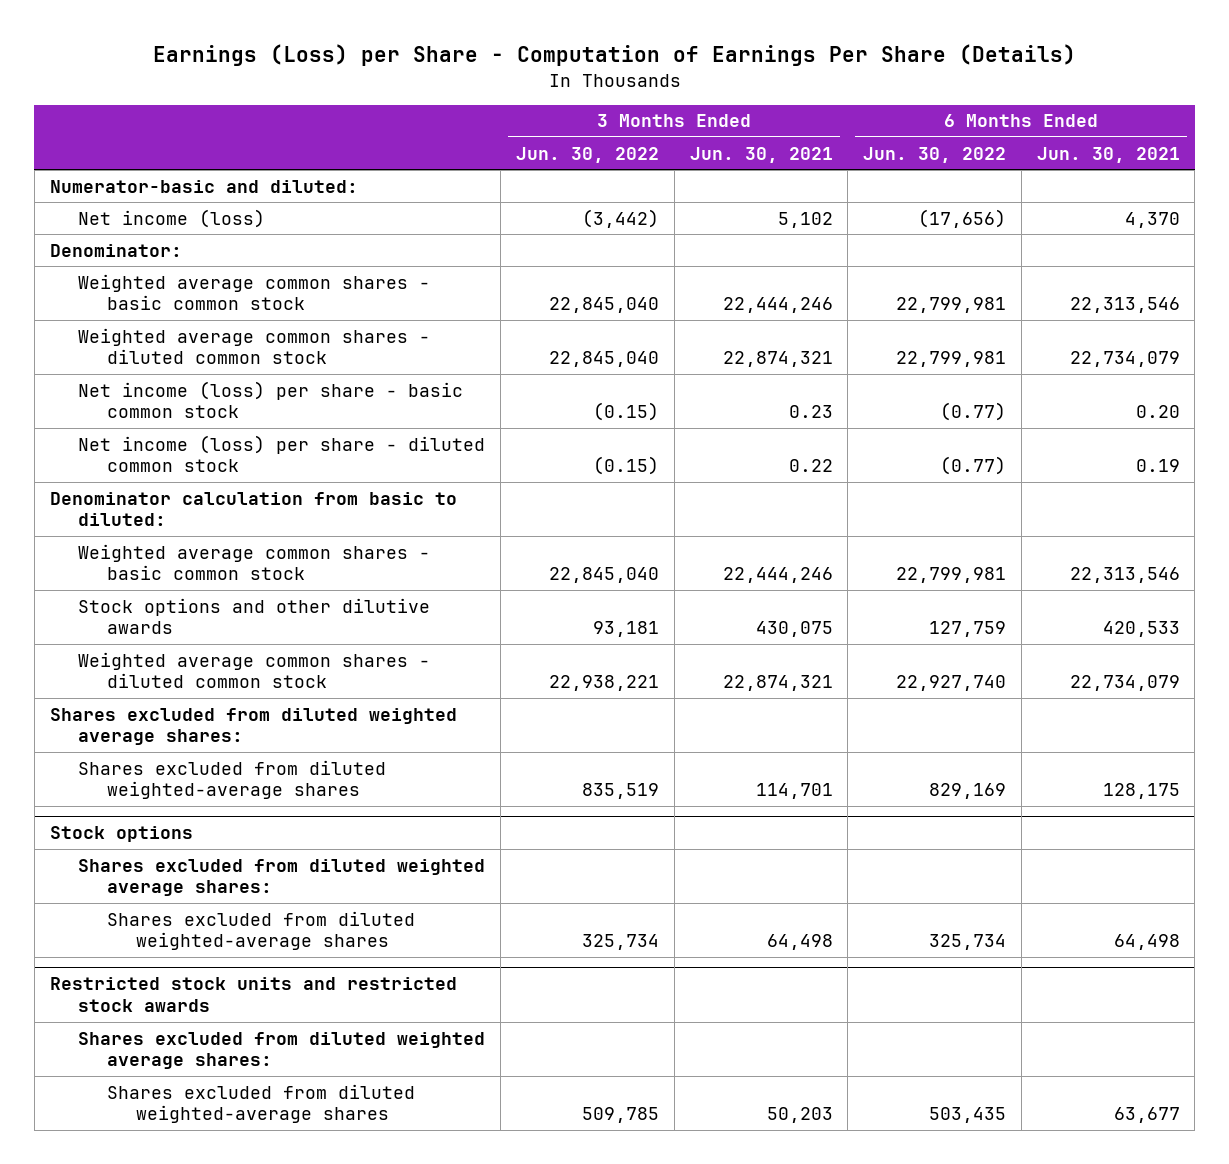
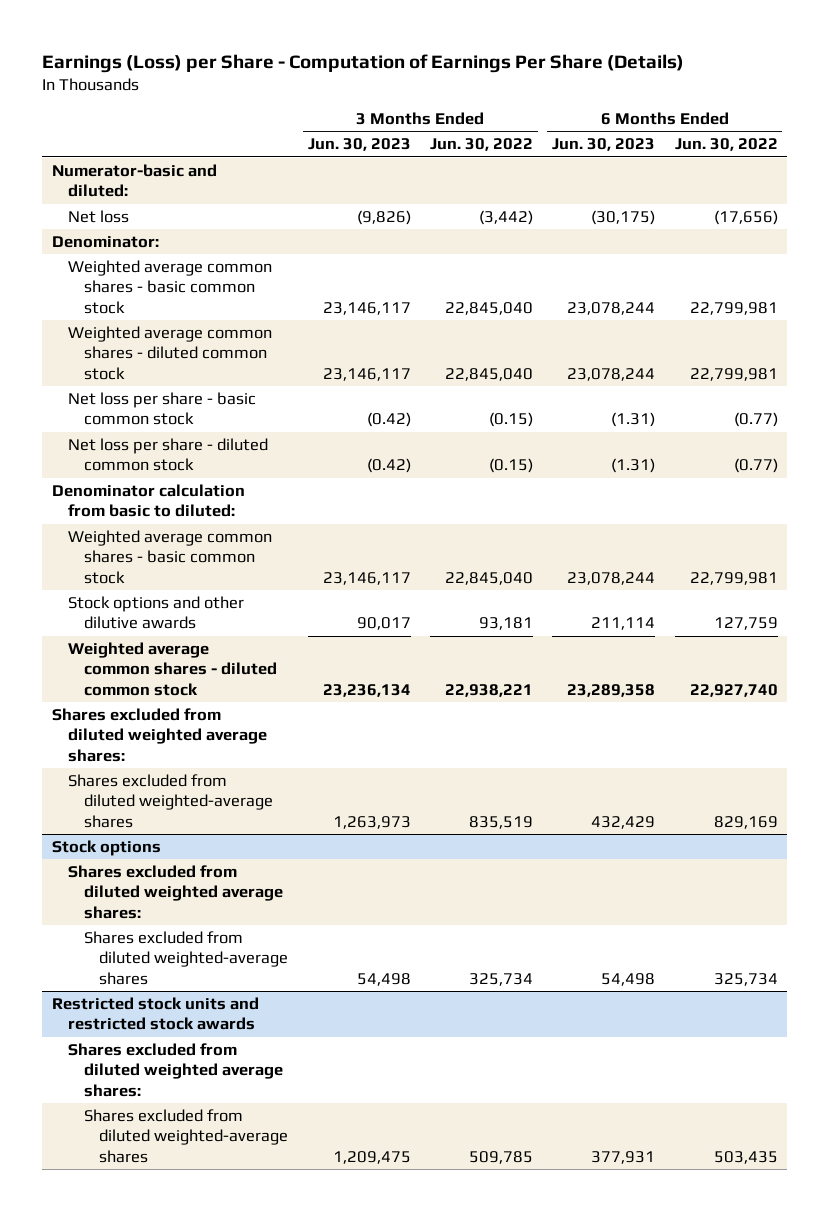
- | 3 Months Ended Jun. 30, 2022 | 3 Months Ended Jun. 30, 2021 | 6 Months Ended Jun. 30, 2022 | 6 Months Ended Jun. 30, 2021
+ | 3 Months Ended Jun. 30, 2023 | 3 Months Ended Jun. 30, 2022 | 6 Months Ended Jun. 30, 2023 | 6 Months Ended Jun. 30, 2022
- Net income (loss) | (3,442) | 5,102 | (17,656) | 4,370
+ Net loss | (9,826) | (3,442) | (30,175) | (17,656)
- Net income (loss) per share - basic common stock | (0.15) | 0.23 | (0.77) | 0.20
- Net income (loss) per share - diluted common stock | (0.15) | 0.22 | (0.77) | 0.19
+ Net loss per share - basic common stock | (0.42) | (0.15) | (1.31) | (0.77)
+ Net loss per share - diluted common stock | (0.42) | (0.15) | (1.31) | (0.77)

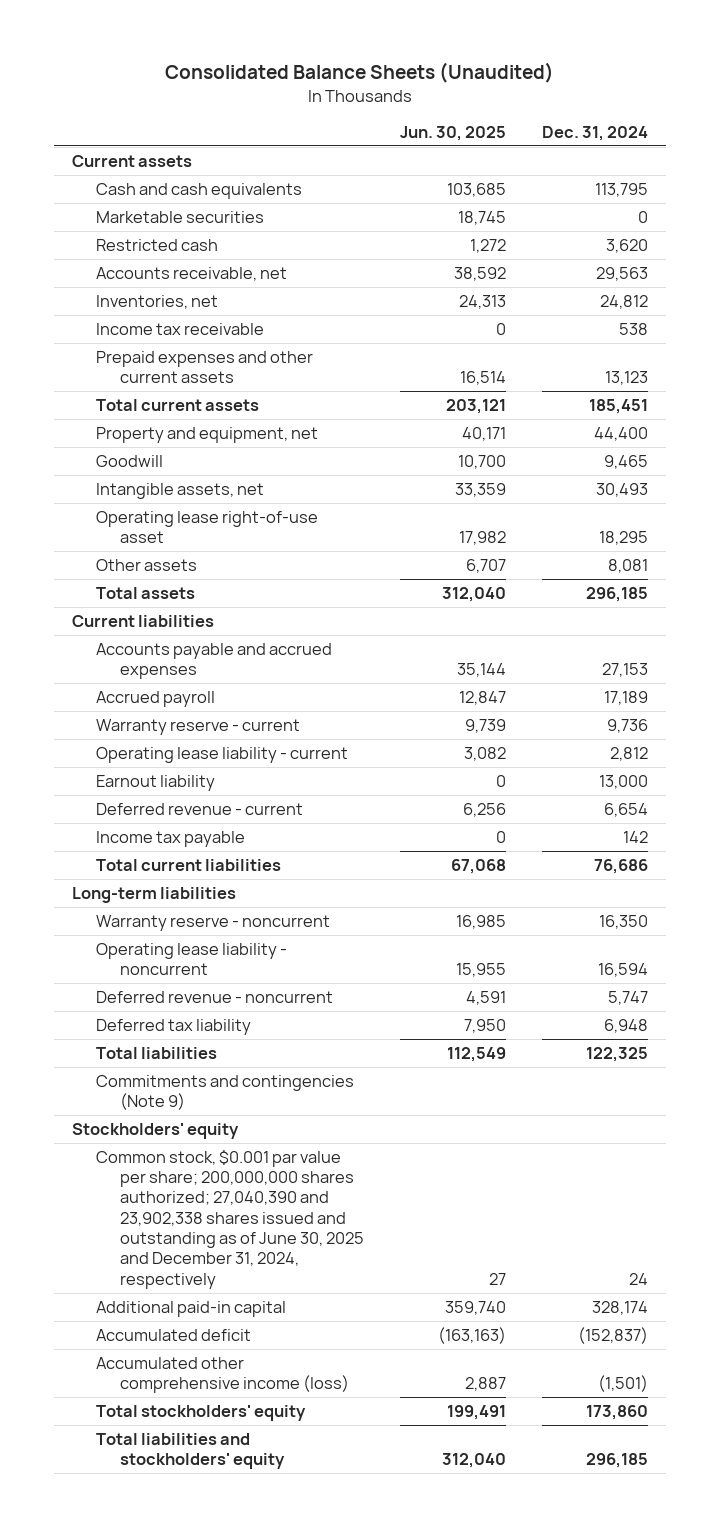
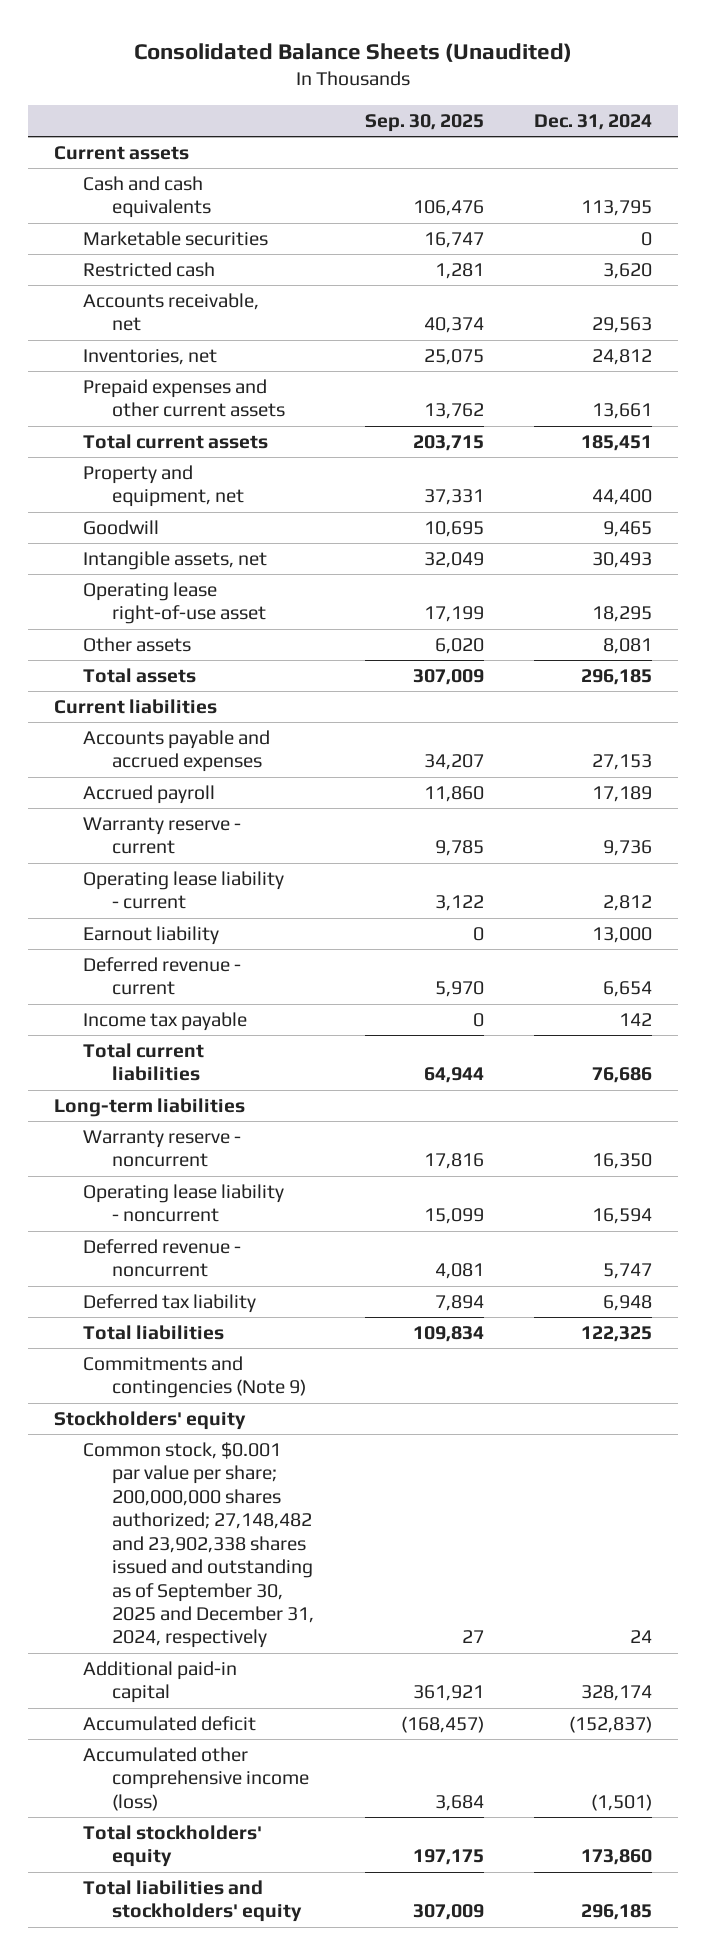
- | Jun. 30, 2025 | Dec. 31, 2024
+ | Sep. 30, 2025 | Dec. 31, 2024
- Income tax receivable | 0 | 538
- Prepaid expenses and other current assets | 16,514 | 13,123
+ Prepaid expenses and other current assets | 13,762 | 13,661
- Common stock, $0.001 par value per share; 200,000,000 shares authorized; 27,040,390 and 23,902,338 shares issued and outstanding as of June 30, 2025 and December 31, 2024, respectively | 27 | 24
+ Common stock, $0.001 par value per share; 200,000,000 shares authorized; 27,148,482 and 23,902,338 shares issued and outstanding as of September 30, 2025 and December 31, 2024, respectively | 27 | 24

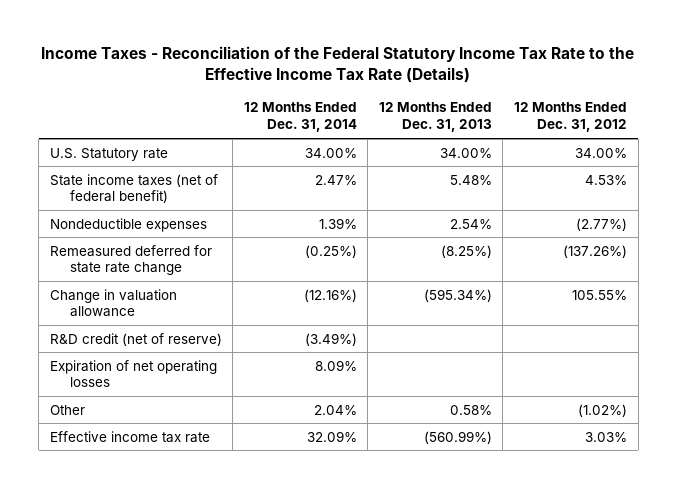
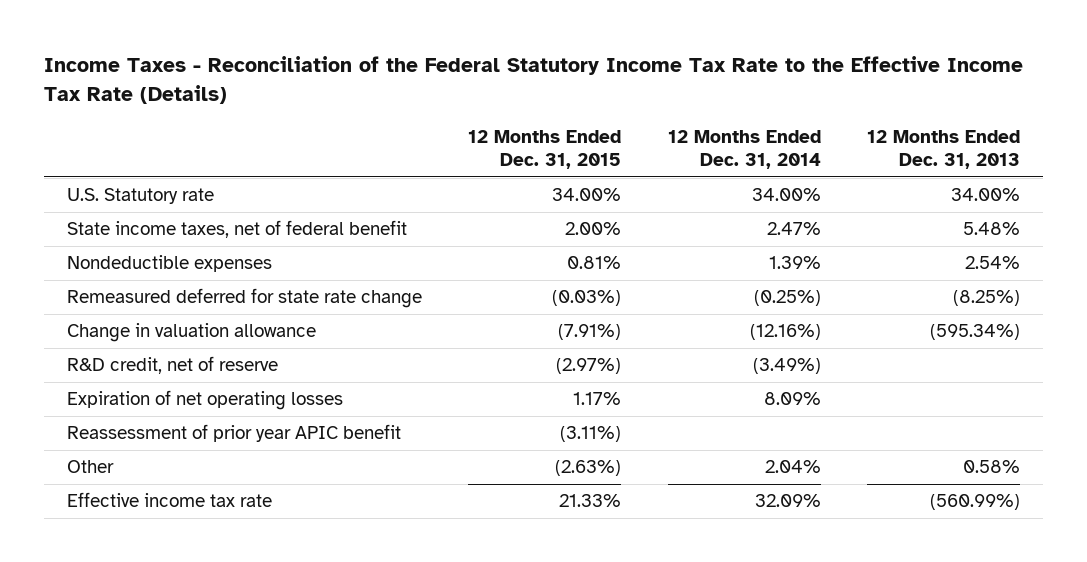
- | 12 Months Ended Dec. 31, 2014 | 12 Months Ended Dec. 31, 2013 | 12 Months Ended Dec. 31, 2012
+ | 12 Months Ended Dec. 31, 2015 | 12 Months Ended Dec. 31, 2014 | 12 Months Ended Dec. 31, 2013
- State income taxes (net of federal benefit) | 2.47% | 5.48% | 4.53%
+ State income taxes, net of federal benefit | 2.00% | 2.47% | 5.48%
- R&D credit (net of reserve) | (3.49%) | |
+ R&D credit, net of reserve | (2.97%) | (3.49%) |
+ Reassessment of prior year APIC benefit | (3.11%) | |

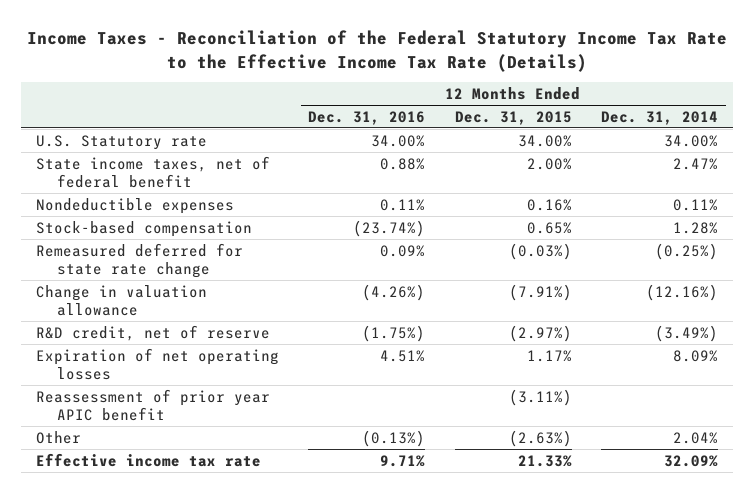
- | 12 Months Ended Dec. 31, 2015 | 12 Months Ended Dec. 31, 2014 | 12 Months Ended Dec. 31, 2013
+ | 12 Months Ended Dec. 31, 2016 | 12 Months Ended Dec. 31, 2015 | 12 Months Ended Dec. 31, 2014
- Nondeductible expenses | 0.81% | 1.39% | 2.54%
+ Nondeductible expenses | 0.11% | 0.16% | 0.11%
+ Stock-based compensation | (23.74%) | 0.65% | 1.28%

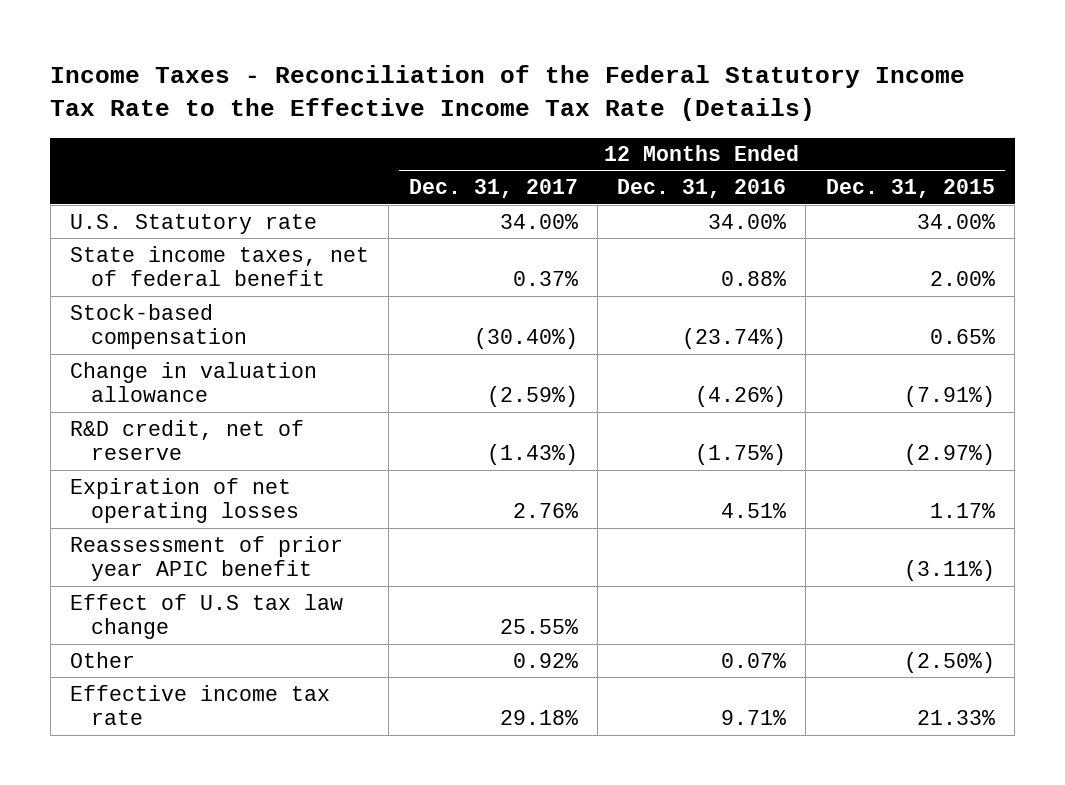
- | 12 Months Ended Dec. 31, 2016 | 12 Months Ended Dec. 31, 2015 | 12 Months Ended Dec. 31, 2014
+ | 12 Months Ended Dec. 31, 2017 | 12 Months Ended Dec. 31, 2016 | 12 Months Ended Dec. 31, 2015
- Nondeductible expenses | 0.11% | 0.16% | 0.11%
- Remeasured deferred for state rate change | 0.09% | (0.03%) | (0.25%)
- Other | (0.13%) | (2.63%) | 2.04%
+ Effect of U.S tax law change | 25.55% | |
+ Other | 0.92% | 0.07% | (2.50%)

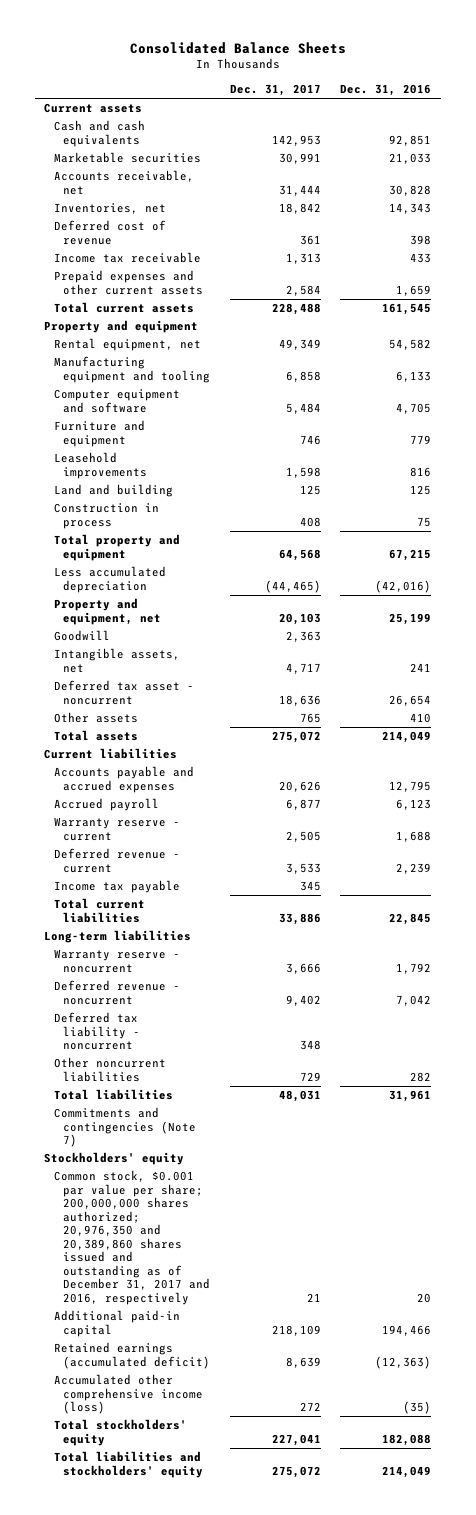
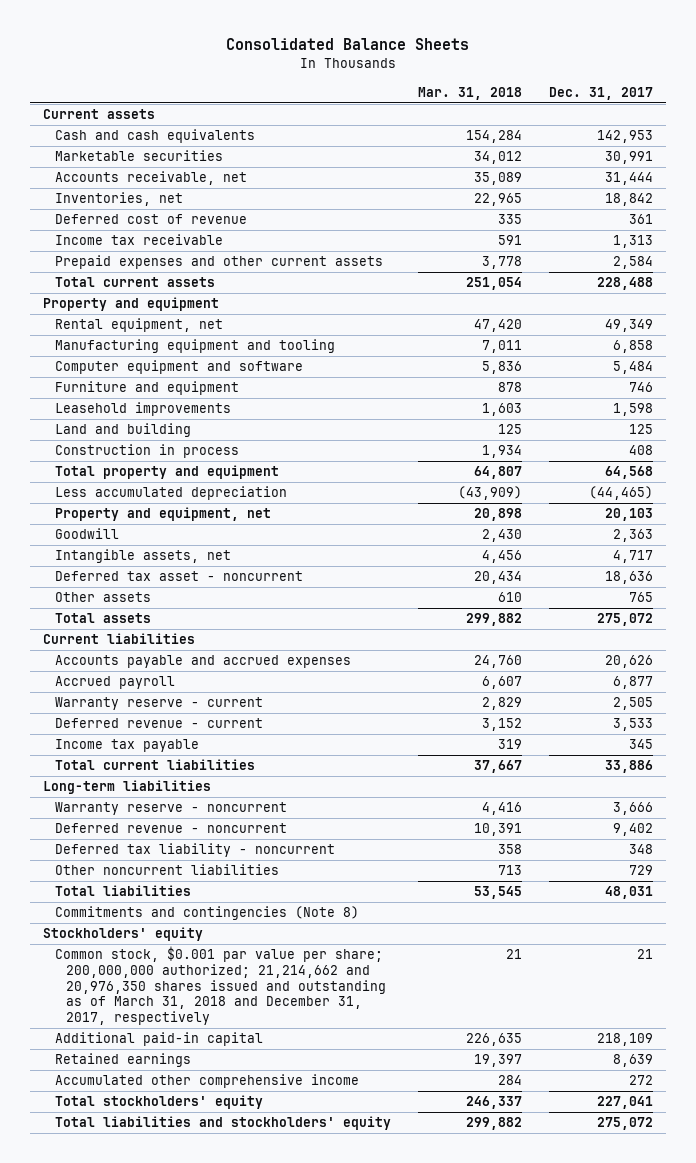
- | Dec. 31, 2017 | Dec. 31, 2016
+ | Mar. 31, 2018 | Dec. 31, 2017
- Commitments and contingencies (Note 7)
+ Commitments and contingencies (Note 8)
- Common stock, $0.001 par value per share; 200,000,000 shares authorized; 20,976,350 and 20,389,860 shares issued and outstanding as of December 31, 2017 and 2016, respectively | 21 | 20
+ Common stock, $0.001 par value per share; 200,000,000 authorized; 21,214,662 and 20,976,350 shares issued and outstanding as of March 31, 2018 and December 31, 2017, respectively | 21 | 21
- Retained earnings (accumulated deficit) | 8,639 | (12,363)
- Accumulated other comprehensive income (loss) | 272 | (35)
+ Retained earnings | 19,397 | 8,639
+ Accumulated other comprehensive income | 284 | 272

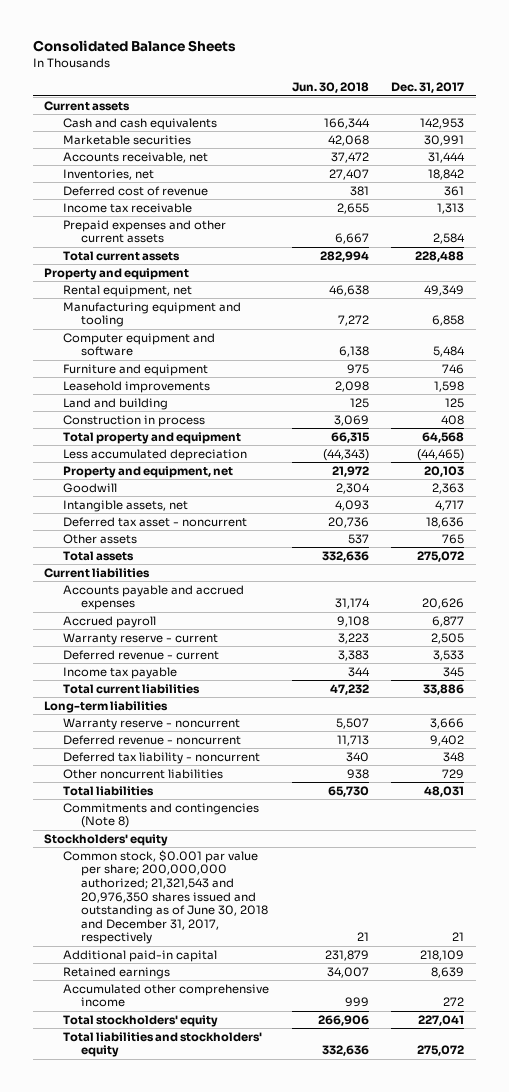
- | Mar. 31, 2018 | Dec. 31, 2017
+ | Jun. 30, 2018 | Dec. 31, 2017
- Common stock, $0.001 par value per share; 200,000,000 authorized; 21,214,662 and 20,976,350 shares issued and outstanding as of March 31, 2018 and December 31, 2017, respectively | 21 | 21
+ Common stock, $0.001 par value per share; 200,000,000 authorized; 21,321,543 and 20,976,350 shares issued and outstanding as of June 30, 2018 and December 31, 2017, respectively | 21 | 21

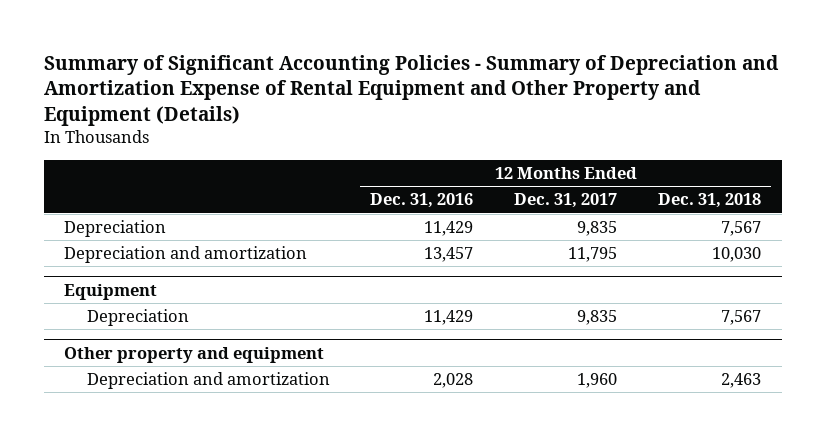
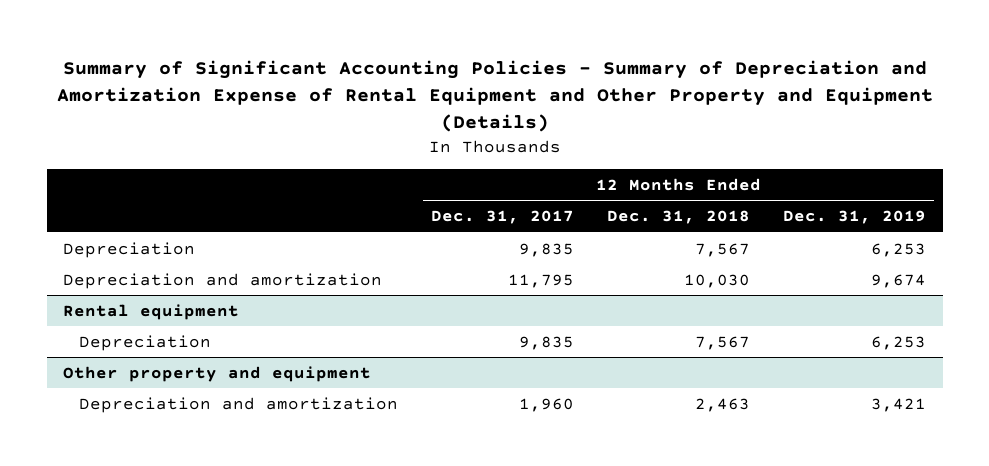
- | 12 Months Ended Dec. 31, 2016 | 12 Months Ended Dec. 31, 2017 | 12 Months Ended Dec. 31, 2018
+ | 12 Months Ended Dec. 31, 2017 | 12 Months Ended Dec. 31, 2018 | 12 Months Ended Dec. 31, 2019
- Equipment
+ Rental equipment

